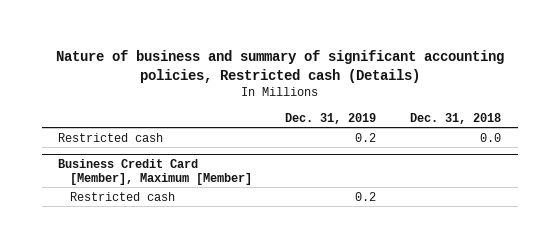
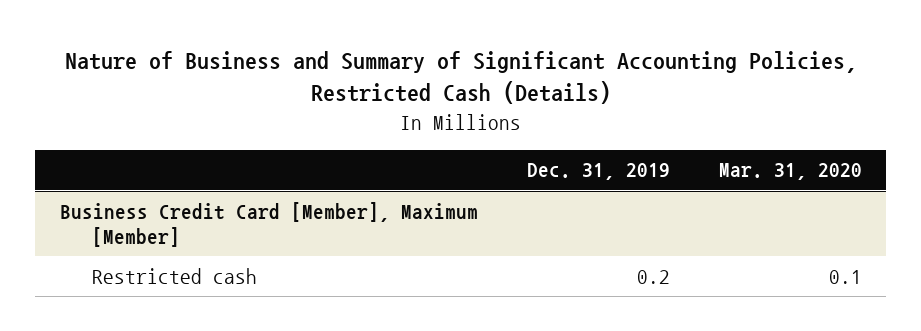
- Nature of business and summary of significant accounting policies, Restricted cash (Details)
+ Nature of Business and Summary of Significant Accounting Policies, Restricted Cash (Details)
- | Dec. 31, 2019 | Dec. 31, 2018
+ | Dec. 31, 2019 | Mar. 31, 2020
- Restricted cash | 0.2 | 0.0

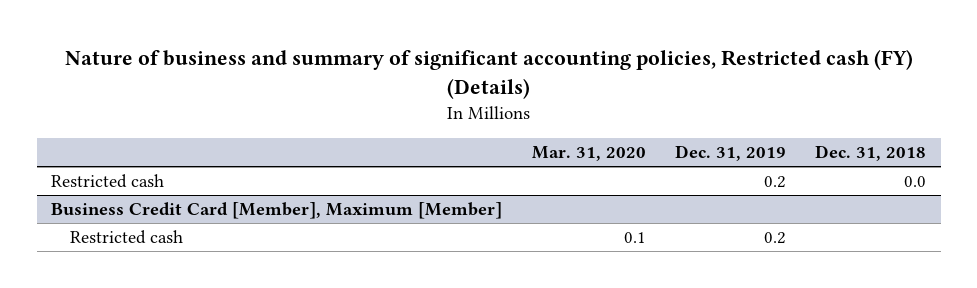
- Nature of Business and Summary of Significant Accounting Policies, Restricted Cash (Details)
+ Nature of business and summary of significant accounting policies, Restricted cash (FY) (Details)
- | Dec. 31, 2019 | Mar. 31, 2020
+ | Mar. 31, 2020 | Dec. 31, 2019 | Dec. 31, 2018
+ Restricted cash | | 0.2 | 0.0

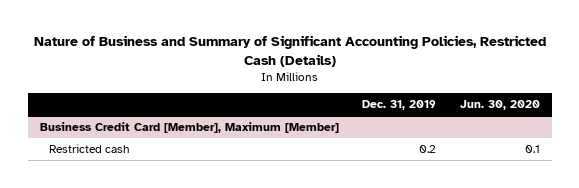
- Nature of business and summary of significant accounting policies, Restricted cash (FY) (Details)
+ Nature of Business and Summary of Significant Accounting Policies, Restricted Cash (Details)
- | Mar. 31, 2020 | Dec. 31, 2019 | Dec. 31, 2018
+ | Dec. 31, 2019 | Jun. 30, 2020
- Restricted cash | | 0.2 | 0.0

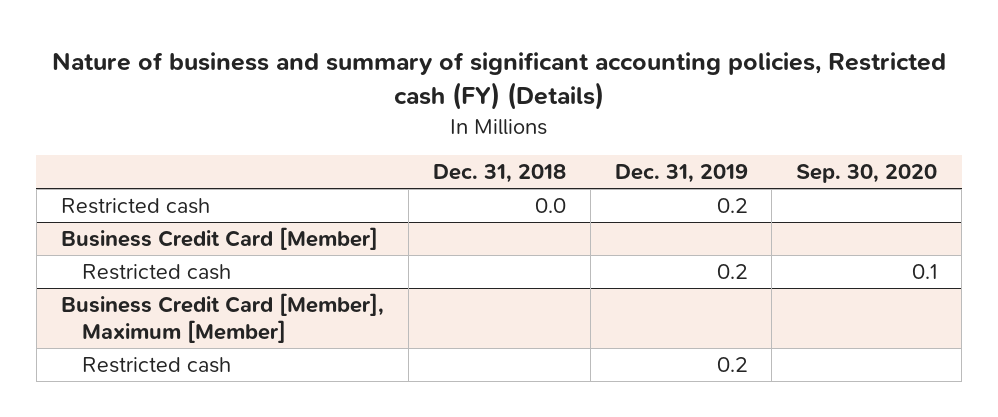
- Nature of Business and Summary of Significant Accounting Policies, Restricted Cash (Details)
+ Nature of business and summary of significant accounting policies, Restricted cash (FY) (Details)
- | Dec. 31, 2019 | Jun. 30, 2020
+ | Dec. 31, 2018 | Dec. 31, 2019 | Sep. 30, 2020
+ Restricted cash | 0.0 | 0.2 |
+ Business Credit Card [Member]
+ Restricted cash | | 0.2 | 0.1

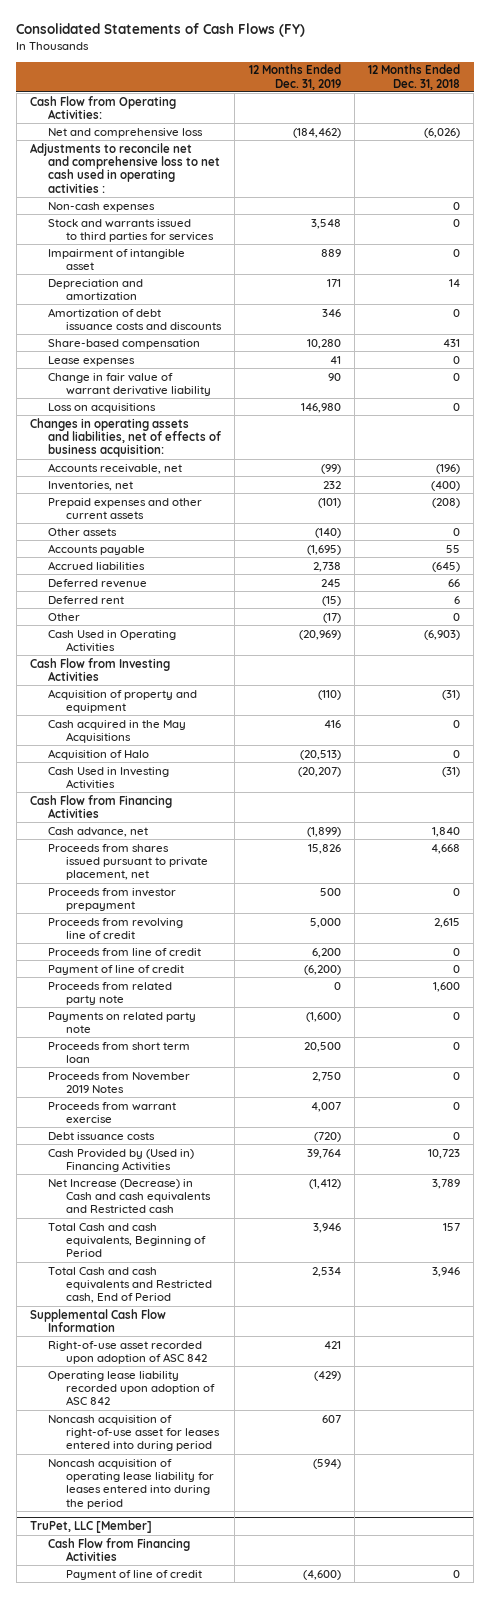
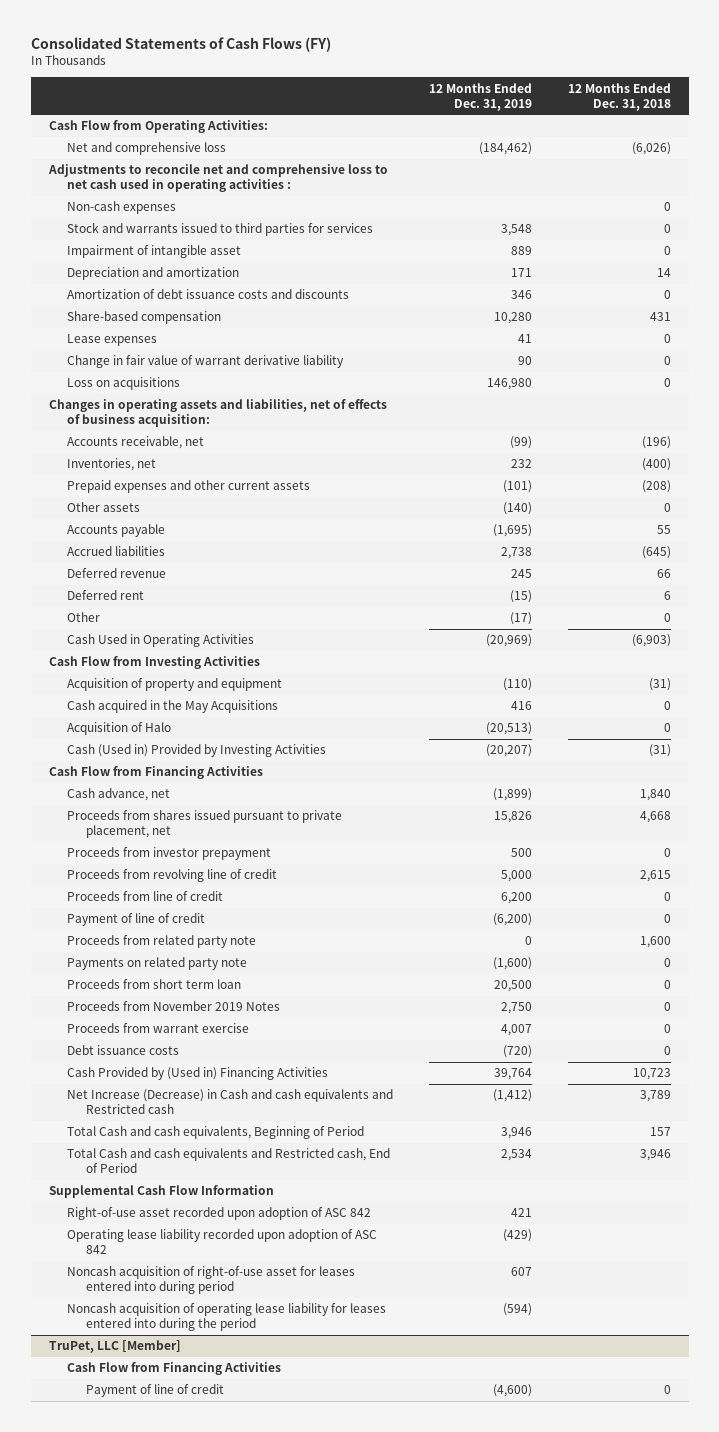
- Cash Used in Investing Activities | (20,207) | (31)
+ Cash (Used in) Provided by Investing Activities | (20,207) | (31)

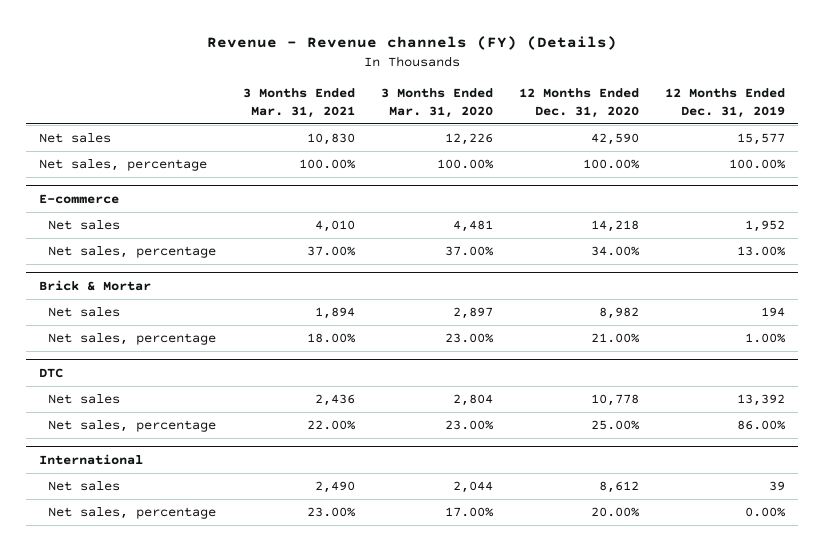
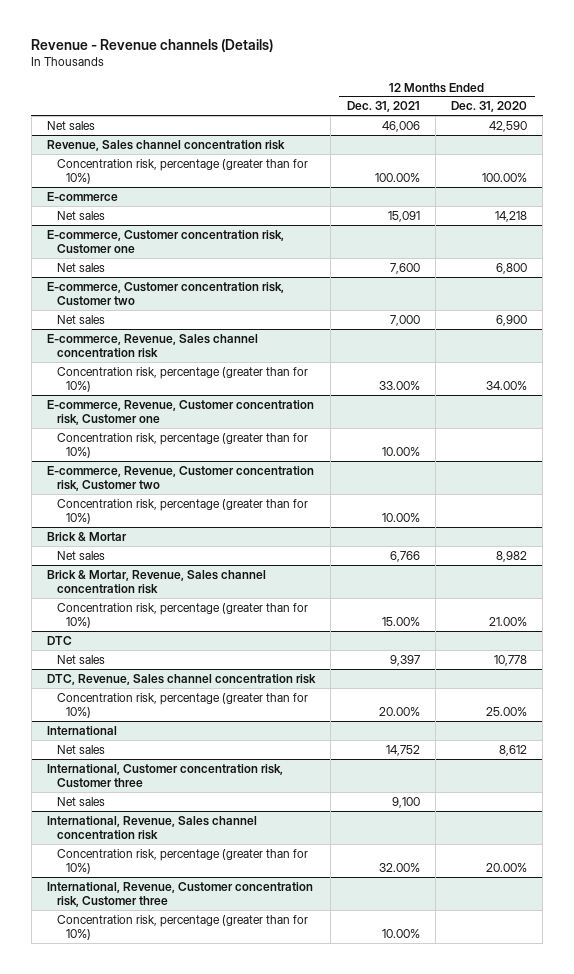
- Revenue - Revenue channels (FY) (Details)
+ Revenue - Revenue channels (Details)
- | 3 Months Ended Mar. 31, 2021 | 3 Months Ended Mar. 31, 2020 | 12 Months Ended Dec. 31, 2020 | 12 Months Ended Dec. 31, 2019
+ | 12 Months Ended Dec. 31, 2021 | 12 Months Ended Dec. 31, 2020
- Net sales, percentage | 100.00% | 100.00% | 100.00% | 100.00%
+ Revenue, Sales channel concentration risk
+ Concentration risk, percentage (greater than for 10%) | 100.00% | 100.00%
@ E-commerce
- Net sales, percentage | 37.00% | 37.00% | 34.00% | 13.00%
+ E-commerce, Customer concentration risk, Customer one
+ Net sales | 7,600 | 6,800
+ E-commerce, Customer concentration risk, Customer two
+ Net sales | 7,000 | 6,900
+ E-commerce, Revenue, Sales channel concentration risk
+ Concentration risk, percentage (greater than for 10%) | 33.00% | 34.00%
+ E-commerce, Revenue, Customer concentration risk, Customer one
+ Concentration risk, percentage (greater than for 10%) | 10.00% |
+ E-commerce, Revenue, Customer concentration risk, Customer two
+ Concentration risk, percentage (greater than for 10%) | 10.00% |
@ Brick & Mortar
- Net sales, percentage | 18.00% | 23.00% | 21.00% | 1.00%
+ Brick & Mortar, Revenue, Sales channel concentration risk
+ Concentration risk, percentage (greater than for 10%) | 15.00% | 21.00%
@ DTC
- Net sales, percentage | 22.00% | 23.00% | 25.00% | 86.00%
+ DTC, Revenue, Sales channel concentration risk
+ Concentration risk, percentage (greater than for 10%) | 20.00% | 25.00%
@ International
- Net sales, percentage | 23.00% | 17.00% | 20.00% | 0.00%
+ International, Customer concentration risk, Customer three
+ Net sales | 9,100 |
+ International, Revenue, Sales channel concentration risk
+ Concentration risk, percentage (greater than for 10%) | 32.00% | 20.00%
+ International, Revenue, Customer concentration risk, Customer three
+ Concentration risk, percentage (greater than for 10%) | 10.00% |

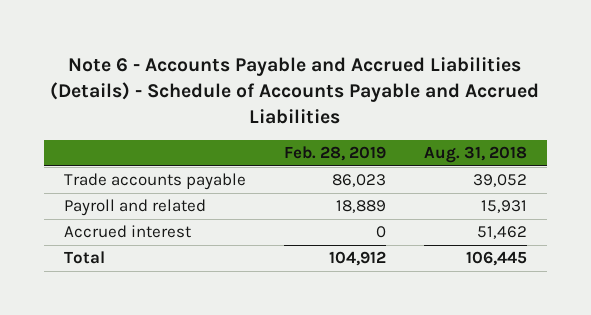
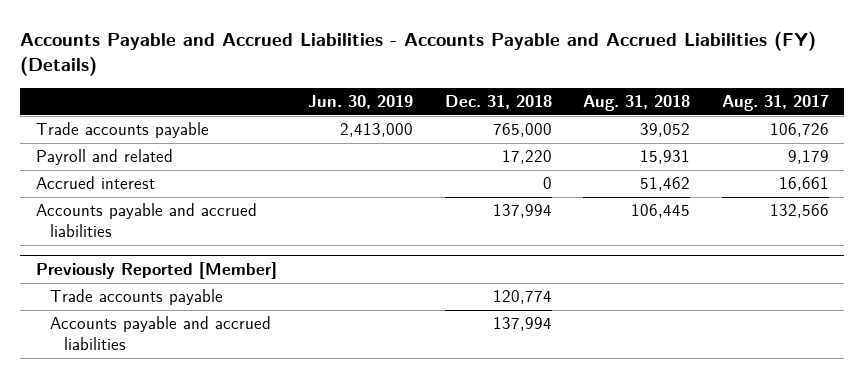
- Note 6 - Accounts Payable and Accrued Liabilities (Details) - Schedule of Accounts Payable and Accrued Liabilities
+ Accounts Payable and Accrued Liabilities - Accounts Payable and Accrued Liabilities (FY) (Details)
- | Feb. 28, 2019 | Aug. 31, 2018
+ | Jun. 30, 2019 | Dec. 31, 2018 | Aug. 31, 2018 | Aug. 31, 2017
- Total | 104,912 | 106,445
+ Accounts payable and accrued liabilities | | 137,994 | 106,445 | 132,566
+ Previously Reported [Member]
+ Trade accounts payable | | 120,774 | |
+ Accounts payable and accrued liabilities | | 137,994 | |

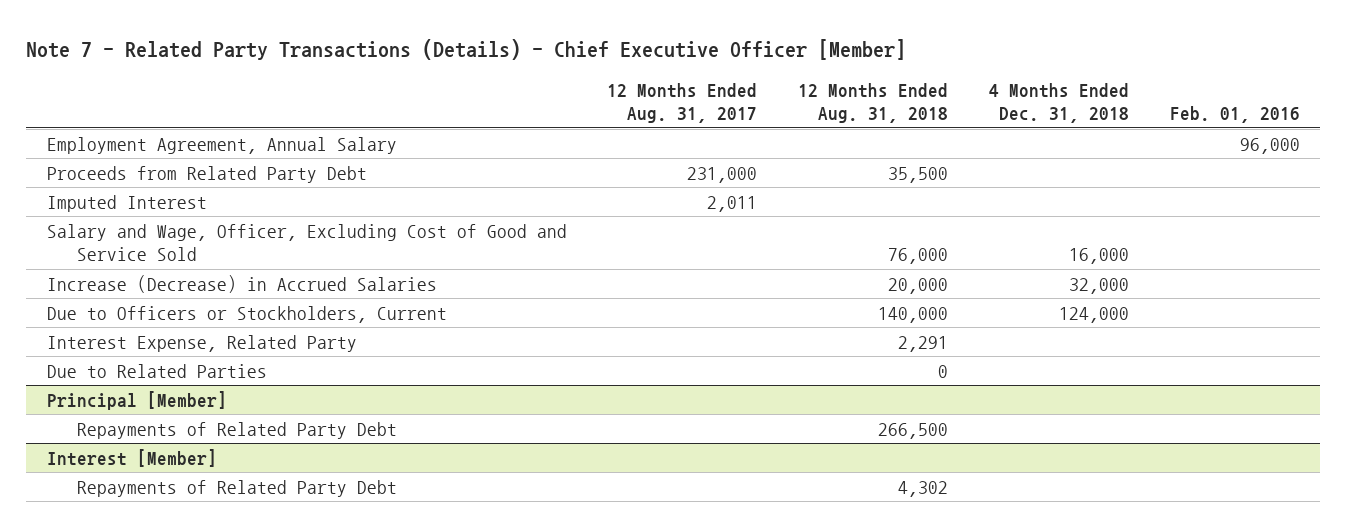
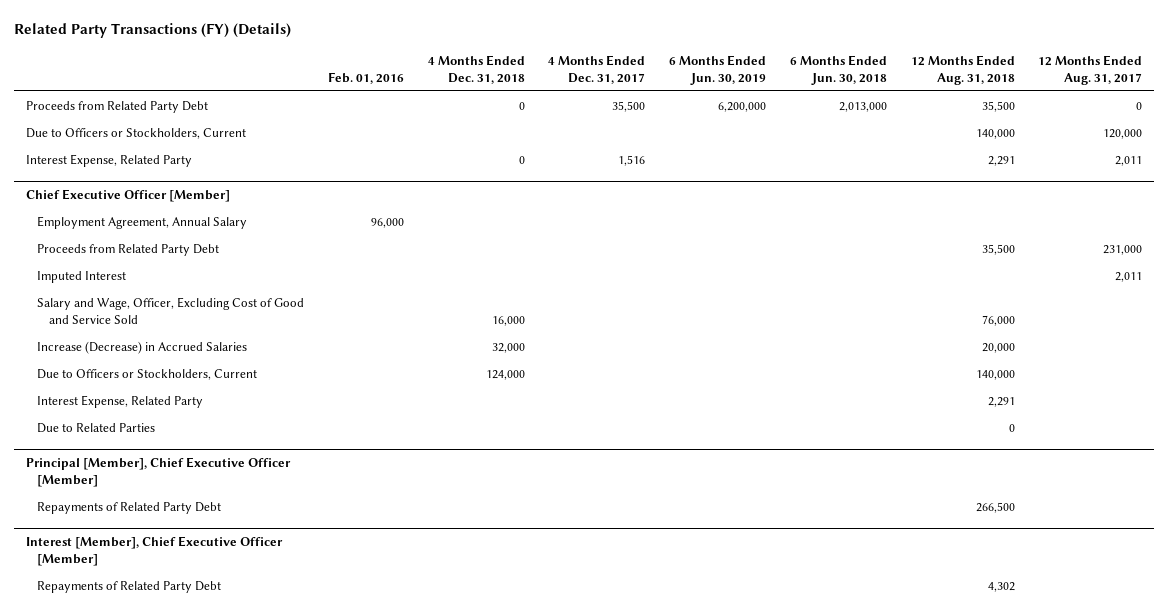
- Note 7 - Related Party Transactions (Details) - Chief Executive Officer [Member]
+ Related Party Transactions (FY) (Details)
- | 12 Months Ended Aug. 31, 2017 | 12 Months Ended Aug. 31, 2018 | 4 Months Ended Dec. 31, 2018 | Feb. 01, 2016
+ | Feb. 01, 2016 | 4 Months Ended Dec. 31, 2018 | 4 Months Ended Dec. 31, 2017 | 6 Months Ended Jun. 30, 2019 | 6 Months Ended Jun. 30, 2018 | 12 Months Ended Aug. 31, 2018 | 12 Months Ended Aug. 31, 2017
+ Proceeds from Related Party Debt | | 0 | 35,500 | 6,200,000 | 2,013,000 | 35,500 | 0
+ Due to Officers or Stockholders, Current | | | | | | 140,000 | 120,000
+ Interest Expense, Related Party | | 0 | 1,516 | | | 2,291 | 2,011
+ Chief Executive Officer [Member]
- Principal [Member]
+ Principal [Member], Chief Executive Officer [Member]
- Interest [Member]
+ Interest [Member], Chief Executive Officer [Member]

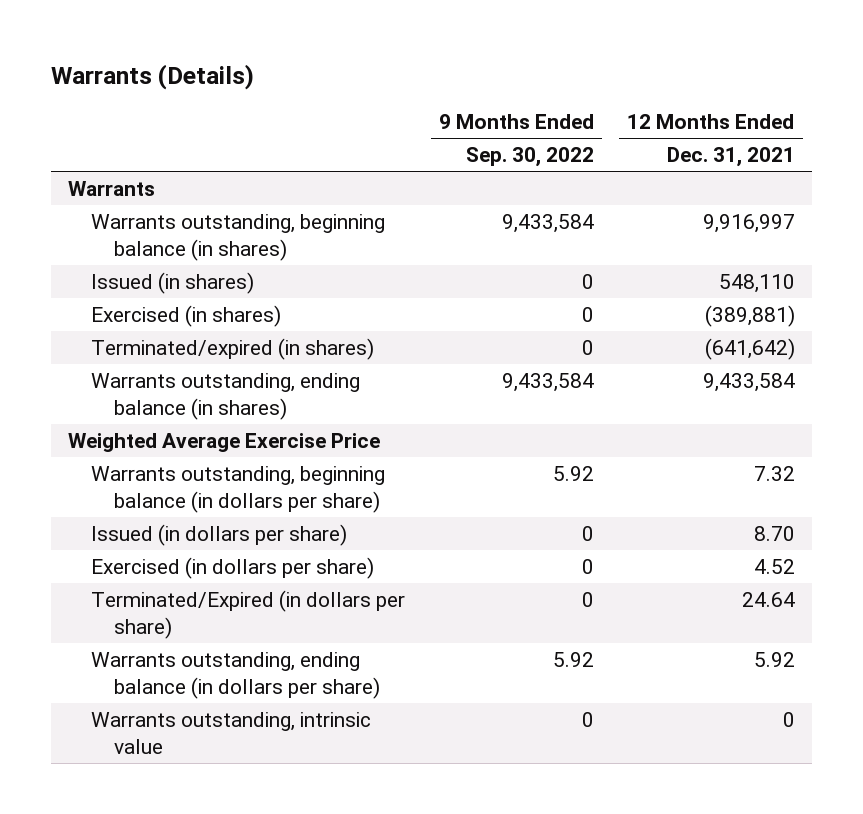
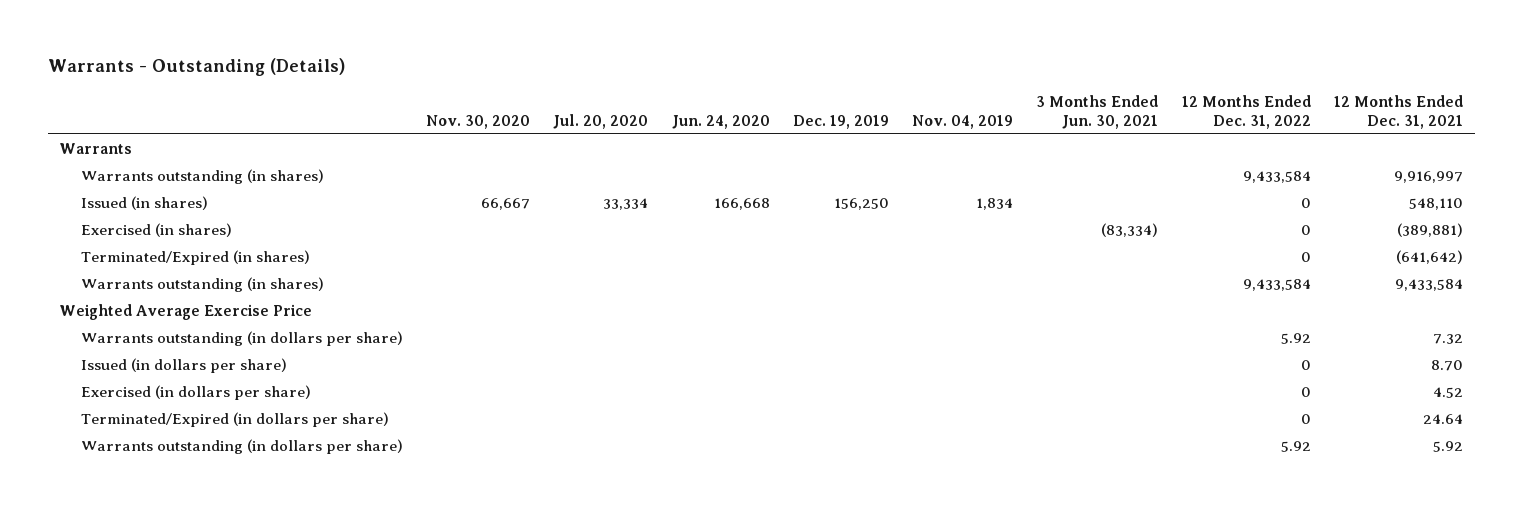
- Warrants (Details)
+ Warrants - Outstanding (Details)
- | 9 Months Ended Sep. 30, 2022 | 12 Months Ended Dec. 31, 2021
+ | Nov. 30, 2020 | Jul. 20, 2020 | Jun. 24, 2020 | Dec. 19, 2019 | Nov. 04, 2019 | 3 Months Ended Jun. 30, 2021 | 12 Months Ended Dec. 31, 2022 | 12 Months Ended Dec. 31, 2021
- Warrants outstanding, beginning balance (in shares) | 9,433,584 | 9,916,997
+ Warrants outstanding (in shares) | | | | | | | 9,433,584 | 9,916,997
- Terminated/expired (in shares) | 0 | (641,642)
- Warrants outstanding, ending balance (in shares) | 9,433,584 | 9,433,584
+ Terminated/Expired (in shares) | | | | | | | 0 | (641,642)
+ Warrants outstanding (in shares) | | | | | | | 9,433,584 | 9,433,584
- Warrants outstanding, beginning balance (in dollars per share) | 5.92 | 7.32
+ Warrants outstanding (in dollars per share) | | | | | | | 5.92 | 7.32
- Warrants outstanding, ending balance (in dollars per share) | 5.92 | 5.92
- Warrants outstanding, intrinsic value | 0 | 0
+ Warrants outstanding (in dollars per share) | | | | | | | 5.92 | 5.92

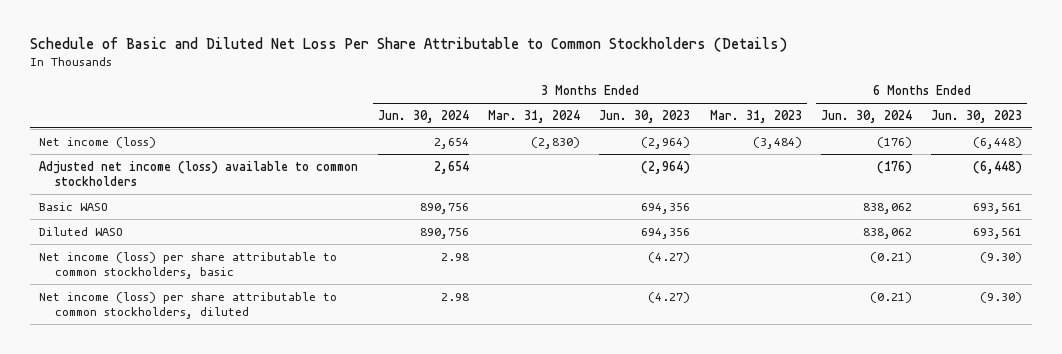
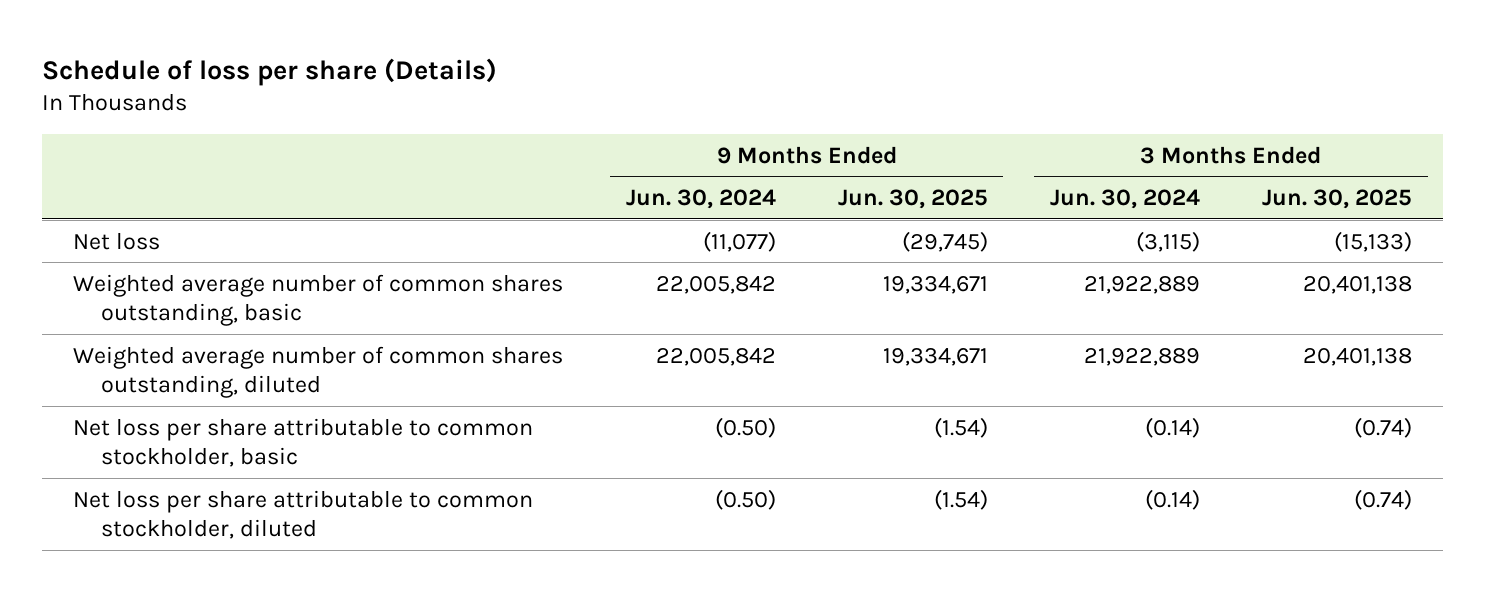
- Schedule of Basic and Diluted Net Loss Per Share Attributable to Common Stockholders (Details)
+ Schedule of loss per share (Details)
- | 3 Months Ended Jun. 30, 2024 | 3 Months Ended Mar. 31, 2024 | 3 Months Ended Jun. 30, 2023 | 3 Months Ended Mar. 31, 2023 | 6 Months Ended Jun. 30, 2024 | 6 Months Ended Jun. 30, 2023
+ | 9 Months Ended Jun. 30, 2024 | 9 Months Ended Jun. 30, 2025 | 3 Months Ended Jun. 30, 2024 | 3 Months Ended Jun. 30, 2025
- Net income (loss) | 2,654 | (2,830) | (2,964) | (3,484) | (176) | (6,448)
- Adjusted net income (loss) available to common stockholders | 2,654 | | (2,964) | | (176) | (6,448)
- Basic WASO | 890,756 | | 694,356 | | 838,062 | 693,561
- Diluted WASO | 890,756 | | 694,356 | | 838,062 | 693,561
- Net income (loss) per share attributable to common stockholders, basic | 2.98 | | (4.27) | | (0.21) | (9.30)
- Net income (loss) per share attributable to common stockholders, diluted | 2.98 | | (4.27) | | (0.21) | (9.30)
+ Net loss | (11,077) | (29,745) | (3,115) | (15,133)
+ Weighted average number of common shares outstanding, basic | 22,005,842 | 19,334,671 | 21,922,889 | 20,401,138
+ Weighted average number of common shares outstanding, diluted | 22,005,842 | 19,334,671 | 21,922,889 | 20,401,138
+ Net loss per share attributable to common stockholder, basic | (0.50) | (1.54) | (0.14) | (0.74)
+ Net loss per share attributable to common stockholder, diluted | (0.50) | (1.54) | (0.14) | (0.74)

